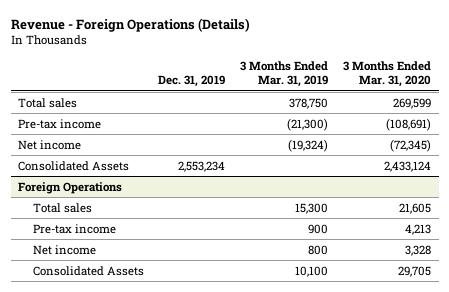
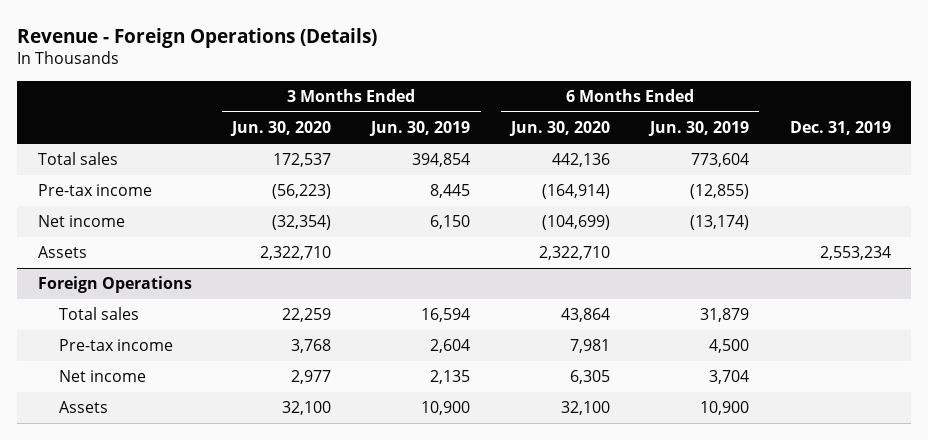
- | Dec. 31, 2019 | 3 Months Ended Mar. 31, 2019 | 3 Months Ended Mar. 31, 2020
+ | 3 Months Ended Jun. 30, 2020 | 3 Months Ended Jun. 30, 2019 | 6 Months Ended Jun. 30, 2020 | 6 Months Ended Jun. 30, 2019 | Dec. 31, 2019
- Consolidated Assets | 2,553,234 | | 2,433,124
+ Assets | 2,322,710 | | 2,322,710 | | 2,553,234
@ Foreign Operations
- Consolidated Assets | | 10,100 | 29,705
+ Assets | 32,100 | 10,900 | 32,100 | 10,900 |

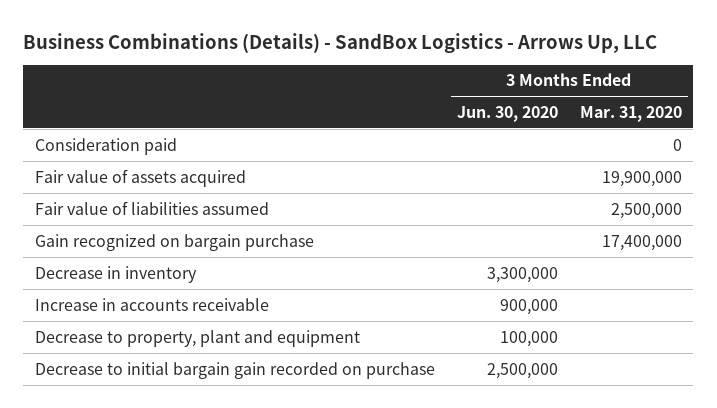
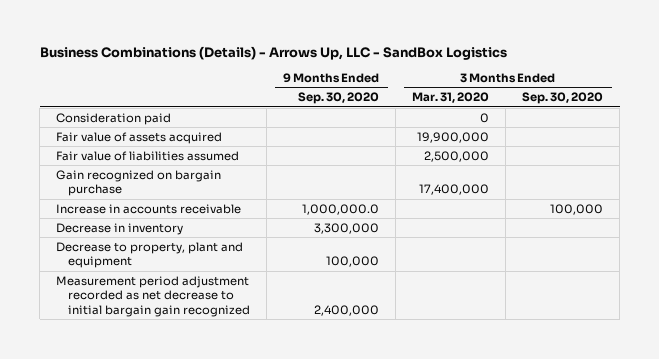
- Business Combinations (Details) - SandBox Logistics - Arrows Up, LLC
+ Business Combinations (Details) - Arrows Up, LLC - SandBox Logistics
- | 3 Months Ended Jun. 30, 2020 | 3 Months Ended Mar. 31, 2020
+ | 9 Months Ended Sep. 30, 2020 | 3 Months Ended Mar. 31, 2020 | 3 Months Ended Sep. 30, 2020
moved down: Decrease in inventory | 3,300,000 | |
- Decrease to initial bargain gain recorded on purchase | 2,500,000 |
+ Measurement period adjustment recorded as net decrease to initial bargain gain recognized | 2,400,000 | |

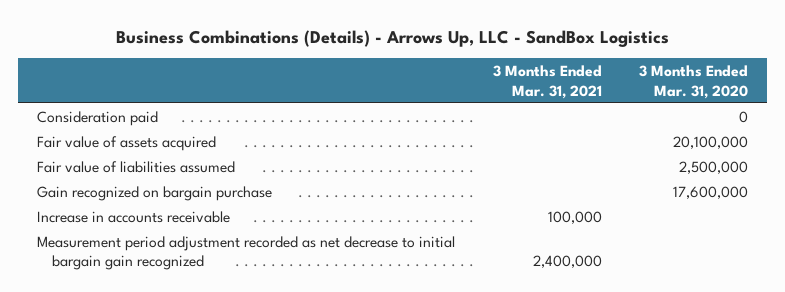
- | 9 Months Ended Sep. 30, 2020 | 3 Months Ended Mar. 31, 2020 | 3 Months Ended Sep. 30, 2020
+ | 3 Months Ended Mar. 31, 2021 | 3 Months Ended Mar. 31, 2020
- Fair value of assets acquired | | 19,900,000 |
+ Fair value of assets acquired | | 20,100,000
- Gain recognized on bargain purchase | | 17,400,000 |
+ Gain recognized on bargain purchase | | 17,600,000
- Decrease in inventory | 3,300,000 | |
- Decrease to property, plant and equipment | 100,000 | |

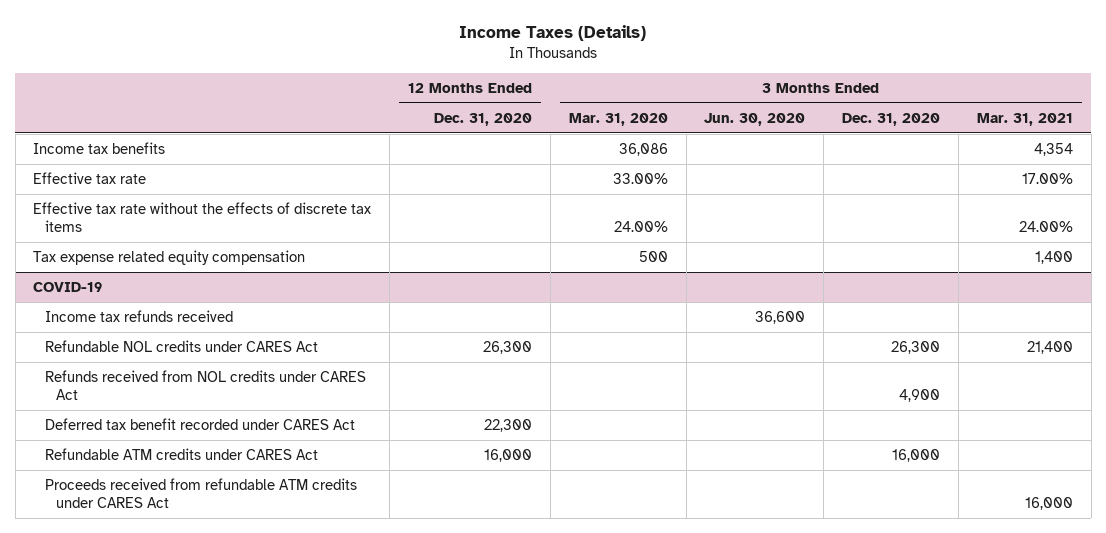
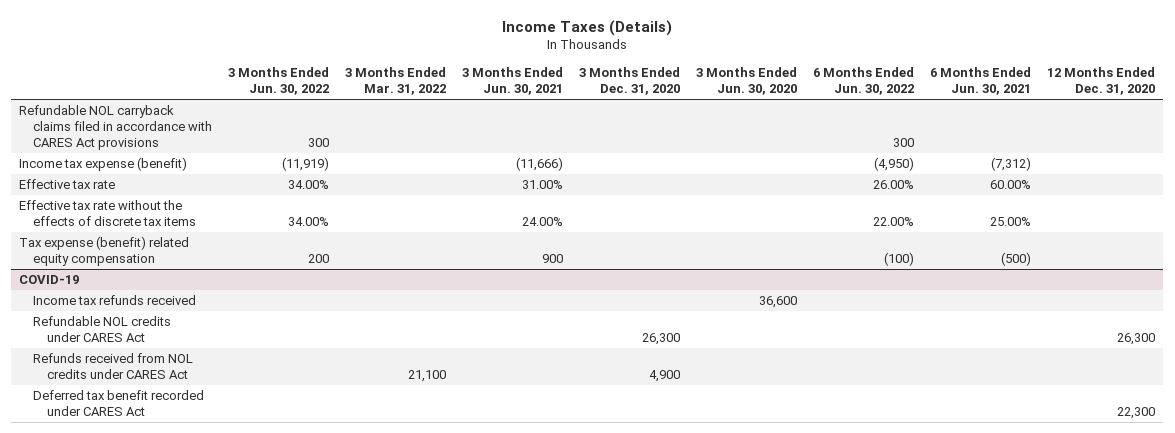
- | 12 Months Ended Dec. 31, 2020 | 3 Months Ended Mar. 31, 2020 | 3 Months Ended Jun. 30, 2020 | 3 Months Ended Dec. 31, 2020 | 3 Months Ended Mar. 31, 2021
+ | 3 Months Ended Jun. 30, 2022 | 3 Months Ended Mar. 31, 2022 | 3 Months Ended Jun. 30, 2021 | 3 Months Ended Dec. 31, 2020 | 3 Months Ended Jun. 30, 2020 | 6 Months Ended Jun. 30, 2022 | 6 Months Ended Jun. 30, 2021 | 12 Months Ended Dec. 31, 2020
- Income tax benefits | | 36,086 | | | 4,354
+ Refundable NOL carryback claims filed in accordance with CARES Act provisions | 300 | | | | | 300 | |
+ Income tax expense (benefit) | (11,919) | | (11,666) | | | (4,950) | (7,312) |
- Tax expense related equity compensation | | 500 | | | 1,400
+ Tax expense (benefit) related equity compensation | 200 | | 900 | | | (100) | (500) |
@ COVID-19
- Refundable ATM credits under CARES Act | 16,000 | | | 16,000 |
- Proceeds received from refundable ATM credits under CARES Act | | | | | 16,000

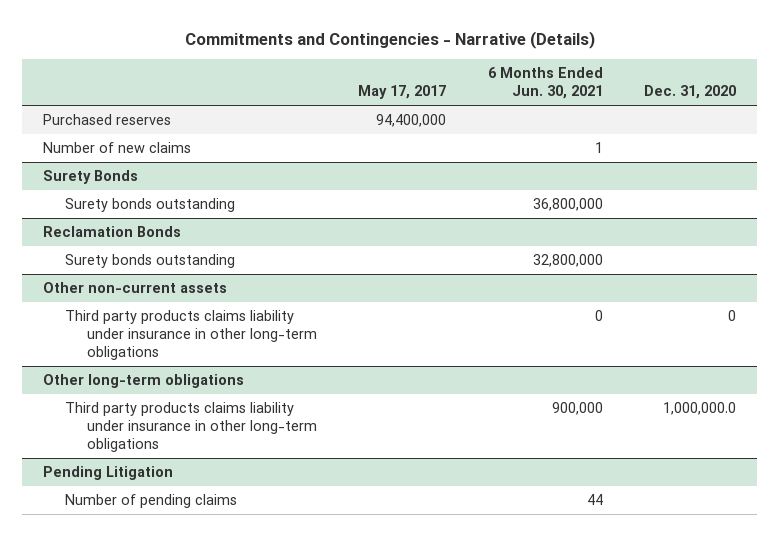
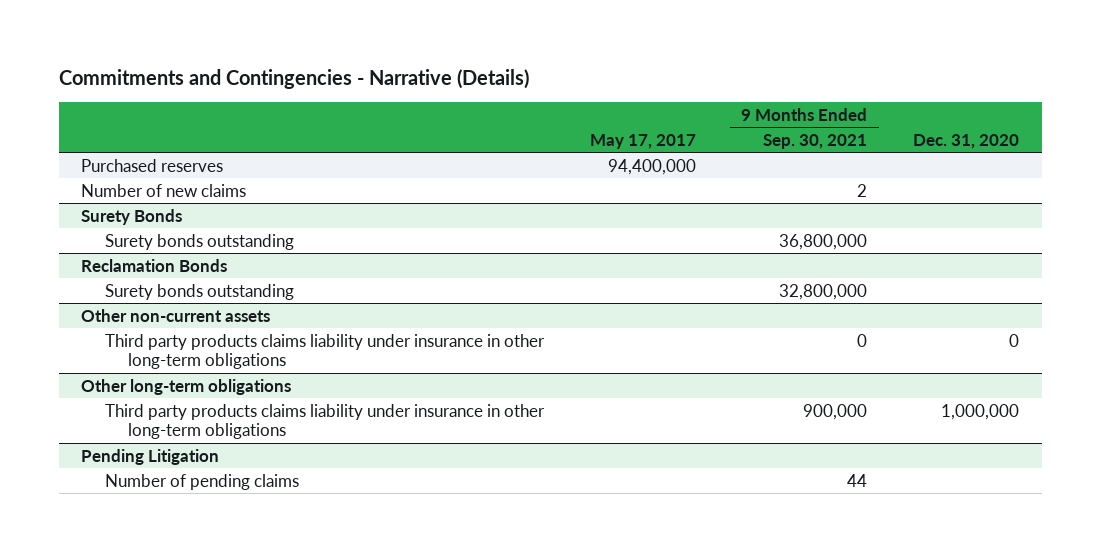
- | May 17, 2017 | 6 Months Ended Jun. 30, 2021 | Dec. 31, 2020
+ | May 17, 2017 | 9 Months Ended Sep. 30, 2021 | Dec. 31, 2020
@ Other long-term obligations
- Third party products claims liability under insurance in other long-term obligations | | 900,000 | 1,000,000.0
+ Third party products claims liability under insurance in other long-term obligations | | 900,000 | 1,000,000

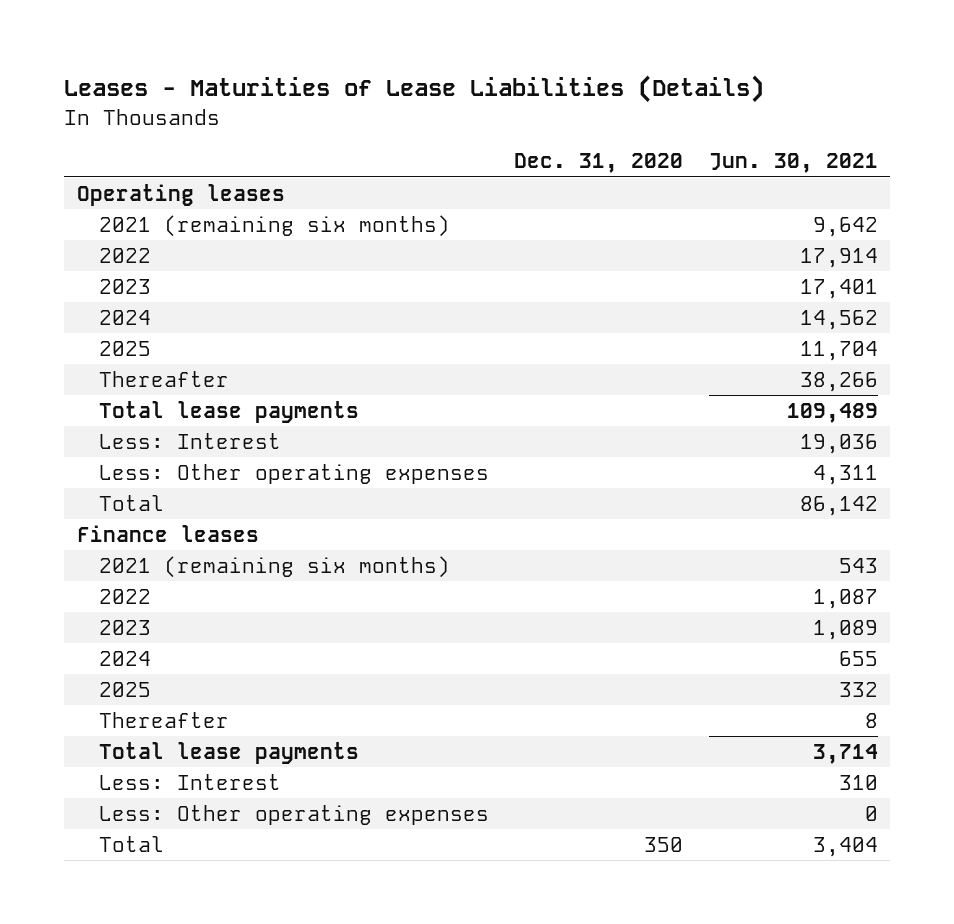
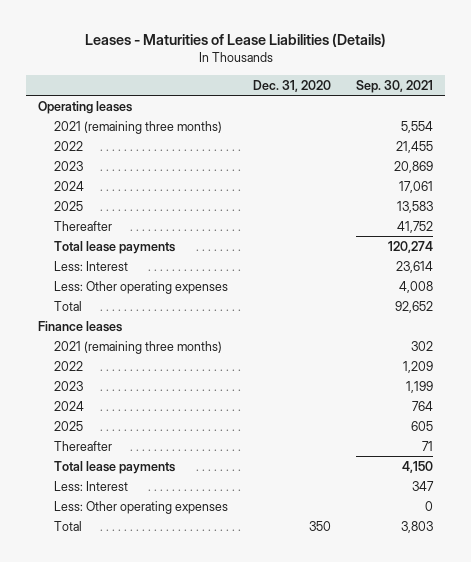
- | Dec. 31, 2020 | Jun. 30, 2021
+ | Dec. 31, 2020 | Sep. 30, 2021
- 2021 (remaining six months) | | 9,642
+ 2021 (remaining three months) | | 5,554
- 2021 (remaining six months) | | 543
+ 2021 (remaining three months) | | 302

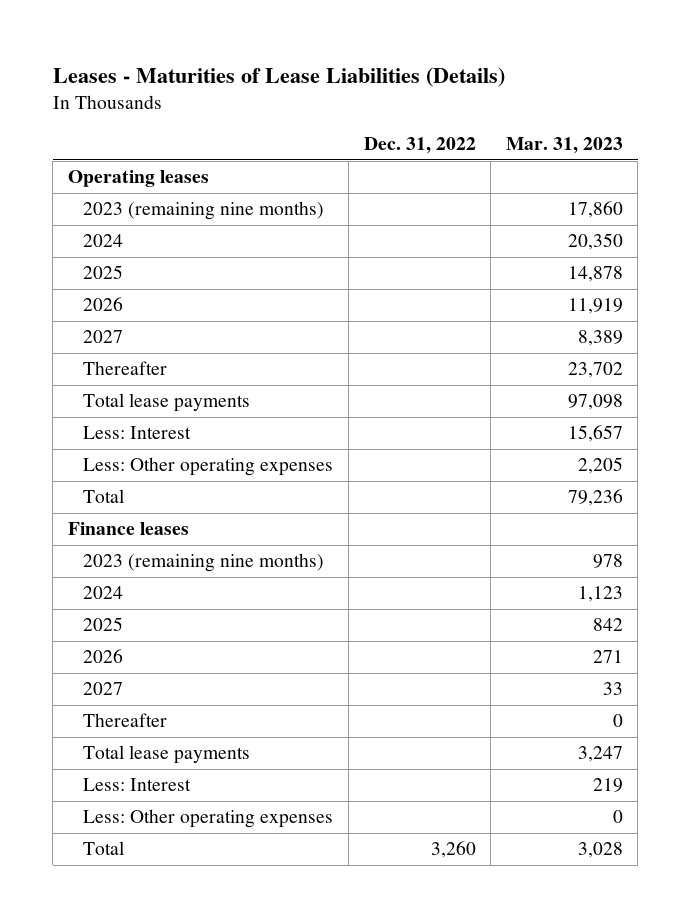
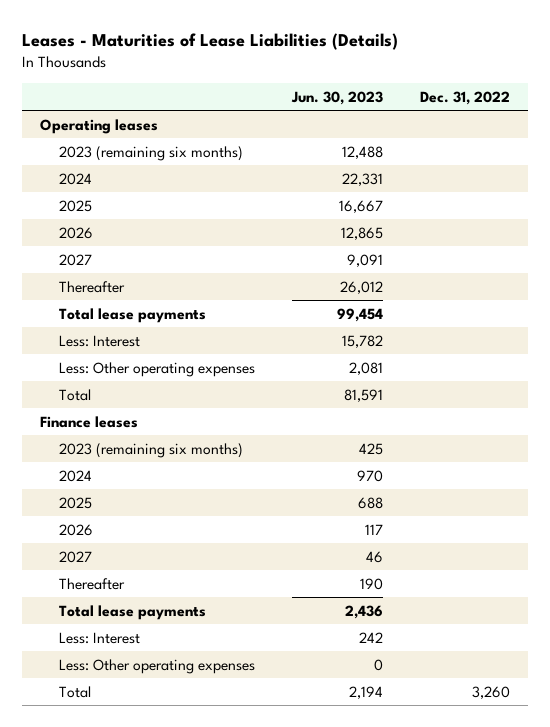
- | Dec. 31, 2022 | Mar. 31, 2023
+ | Jun. 30, 2023 | Dec. 31, 2022
- 2023 (remaining nine months) | | 17,860
+ 2023 (remaining six months) | 12,488 |
- 2023 (remaining nine months) | | 978
+ 2023 (remaining six months) | 425 |

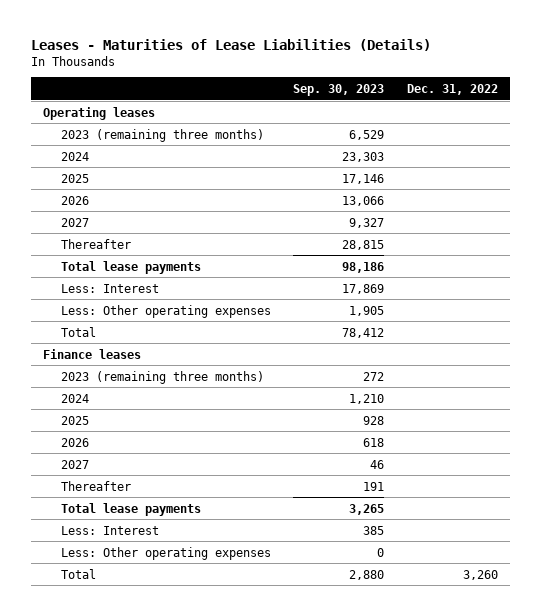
- | Jun. 30, 2023 | Dec. 31, 2022
+ | Sep. 30, 2023 | Dec. 31, 2022
- 2023 (remaining six months) | 12,488 |
+ 2023 (remaining three months) | 6,529 |
- 2023 (remaining six months) | 425 |
+ 2023 (remaining three months) | 272 |

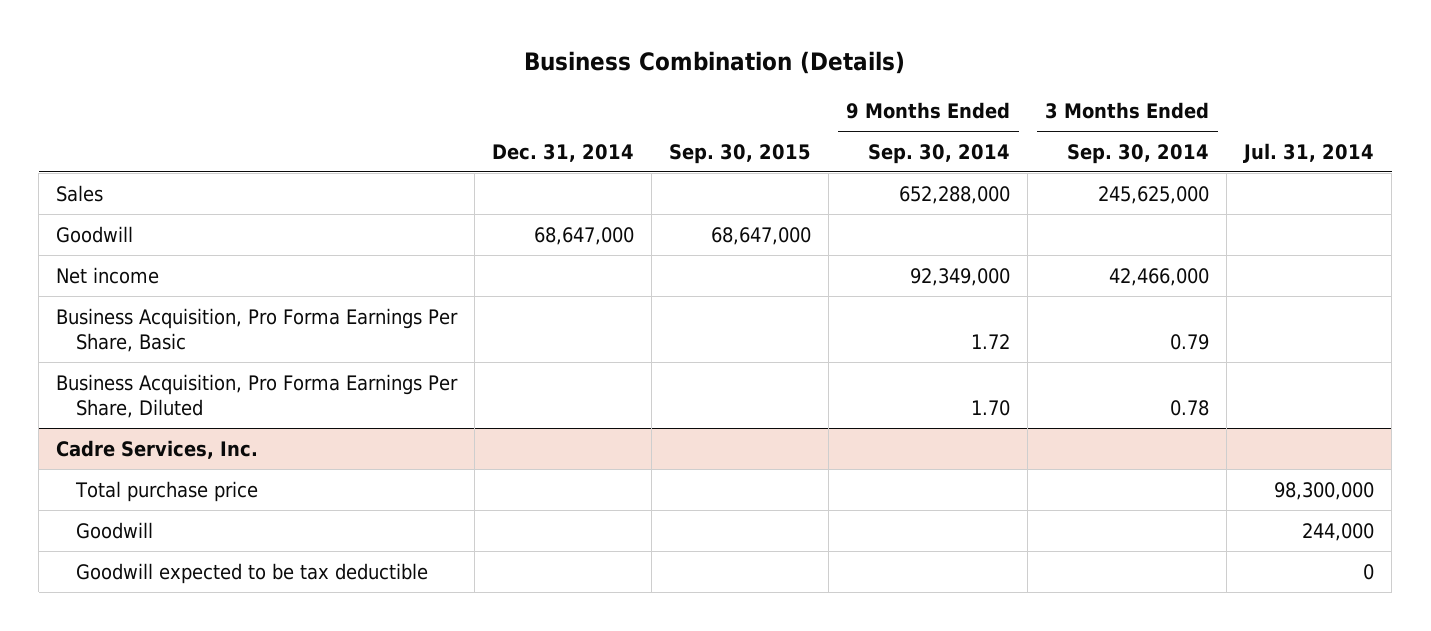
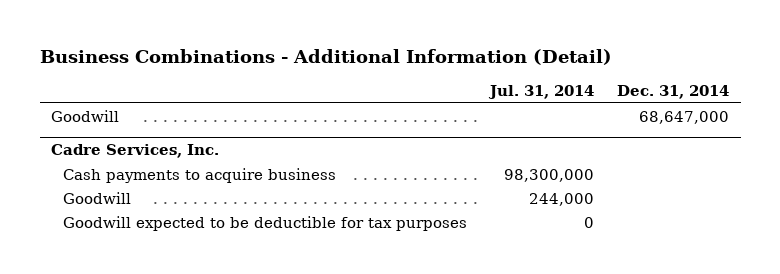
- Business Combination (Details)
+ Business Combinations - Additional Information (Detail)
- | Dec. 31, 2014 | Sep. 30, 2015 | 9 Months Ended Sep. 30, 2014 | 3 Months Ended Sep. 30, 2014 | Jul. 31, 2014
+ | Jul. 31, 2014 | Dec. 31, 2014
- Sales | | | 652,288,000 | 245,625,000 |
- Net income | | | 92,349,000 | 42,466,000 |
- Business Acquisition, Pro Forma Earnings Per Share, Basic | | | 1.72 | 0.79 |
- Business Acquisition, Pro Forma Earnings Per Share, Diluted | | | 1.70 | 0.78 |
@ Cadre Services, Inc.
- Total purchase price | | | | | 98,300,000
+ Cash payments to acquire business | 98,300,000 |
- Goodwill expected to be tax deductible | | | | | 0
+ Goodwill expected to be deductible for tax purposes | 0 |

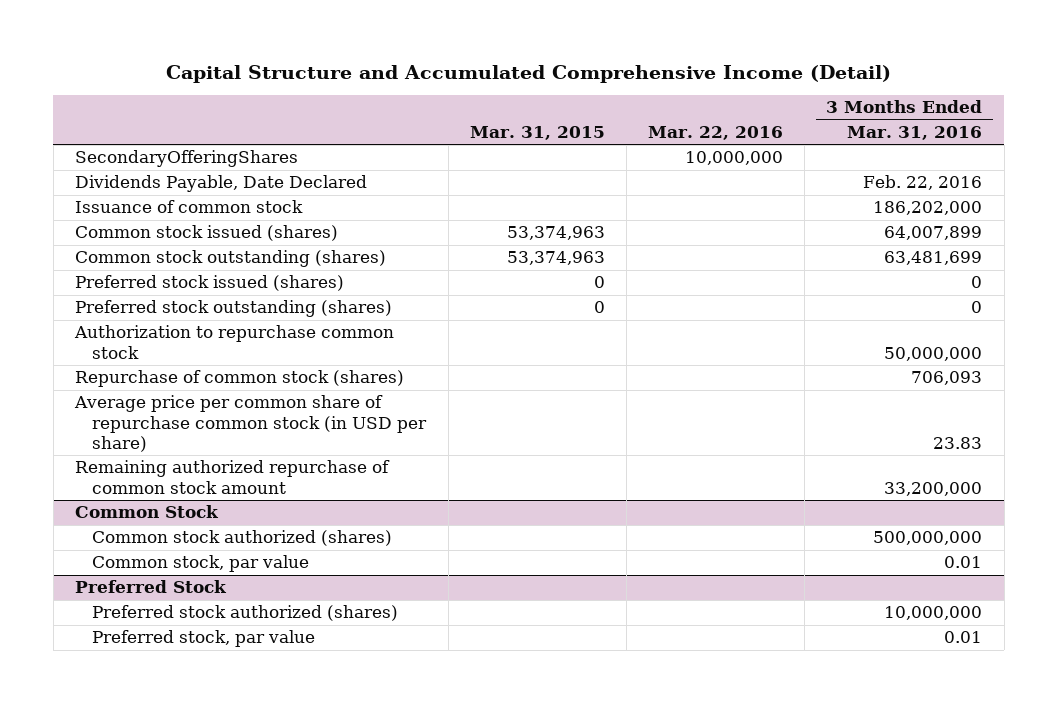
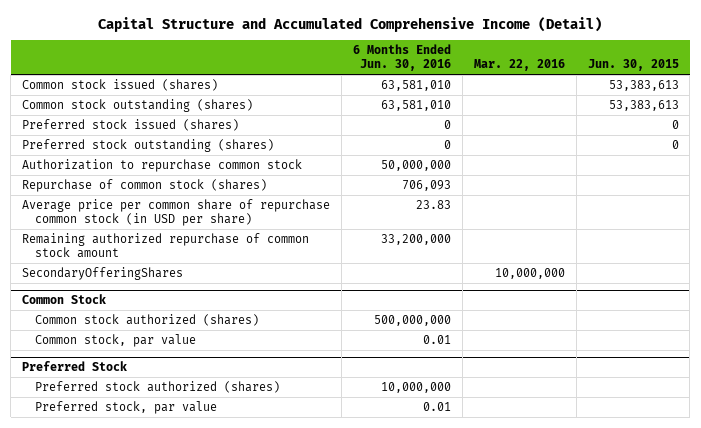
- | Mar. 31, 2015 | Mar. 22, 2016 | 3 Months Ended Mar. 31, 2016
+ | 6 Months Ended Jun. 30, 2016 | Mar. 22, 2016 | Jun. 30, 2015
- Dividends Payable, Date Declared | | | Feb. 22, 2016
- Issuance of common stock | | | 186,202,000
moved down: SecondaryOfferingShares | | 10,000,000 |

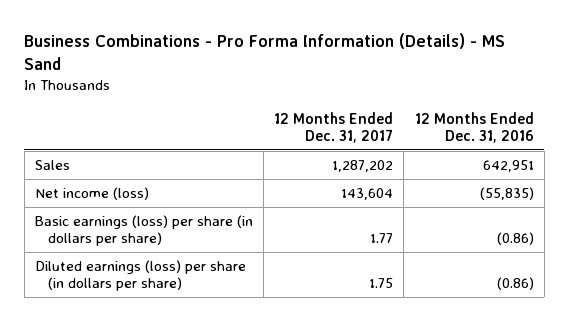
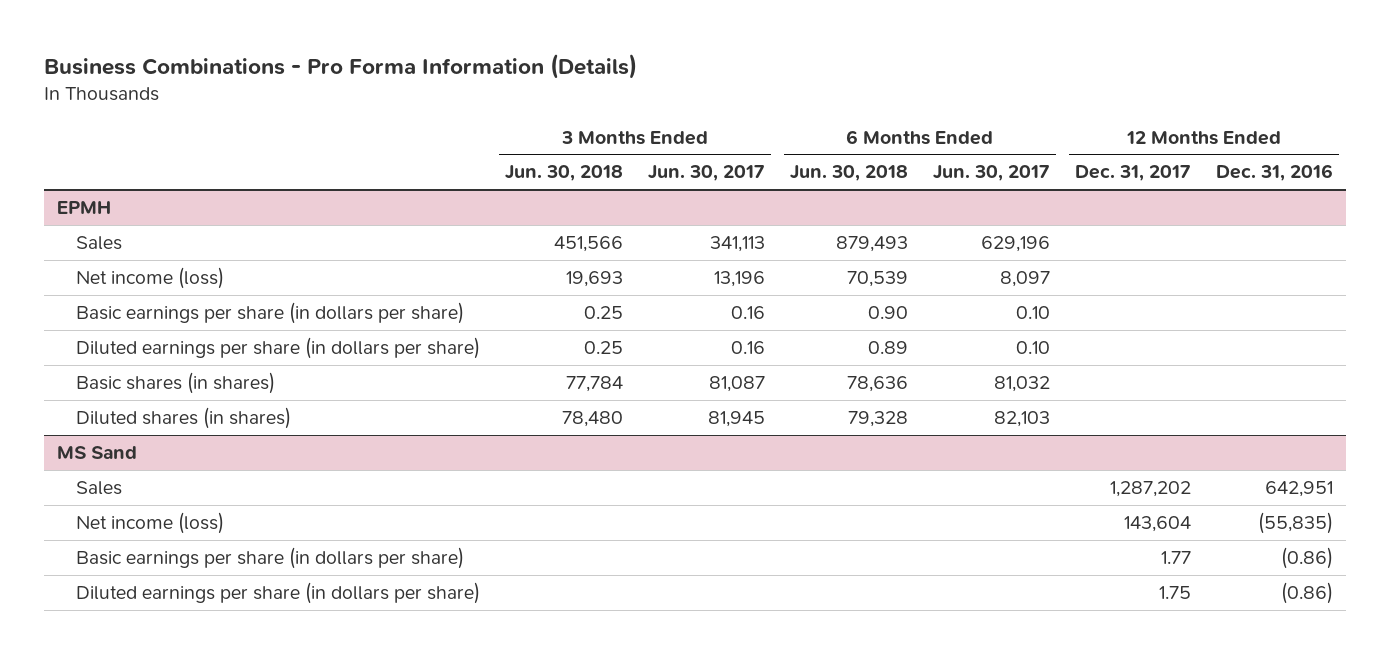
- Business Combinations - Pro Forma Information (Details) - MS Sand
+ Business Combinations - Pro Forma Information (Details)
- | 12 Months Ended Dec. 31, 2017 | 12 Months Ended Dec. 31, 2016
+ | 3 Months Ended Jun. 30, 2018 | 3 Months Ended Jun. 30, 2017 | 6 Months Ended Jun. 30, 2018 | 6 Months Ended Jun. 30, 2017 | 12 Months Ended Dec. 31, 2017 | 12 Months Ended Dec. 31, 2016
+ EPMH
+ Sales | 451,566 | 341,113 | 879,493 | 629,196 | |
+ Net income (loss) | 19,693 | 13,196 | 70,539 | 8,097 | |
+ Basic earnings per share (in dollars per share) | 0.25 | 0.16 | 0.90 | 0.10 | |
+ Diluted earnings per share (in dollars per share) | 0.25 | 0.16 | 0.89 | 0.10 | |
+ Basic shares (in shares) | 77,784 | 81,087 | 78,636 | 81,032 | |
+ Diluted shares (in shares) | 78,480 | 81,945 | 79,328 | 82,103 | |
+ MS Sand
- Basic earnings (loss) per share (in dollars per share) | 1.77 | (0.86)
- Diluted earnings (loss) per share (in dollars per share) | 1.75 | (0.86)
+ Basic earnings per share (in dollars per share) | | | | | 1.77 | (0.86)
+ Diluted earnings per share (in dollars per share) | | | | | 1.75 | (0.86)

